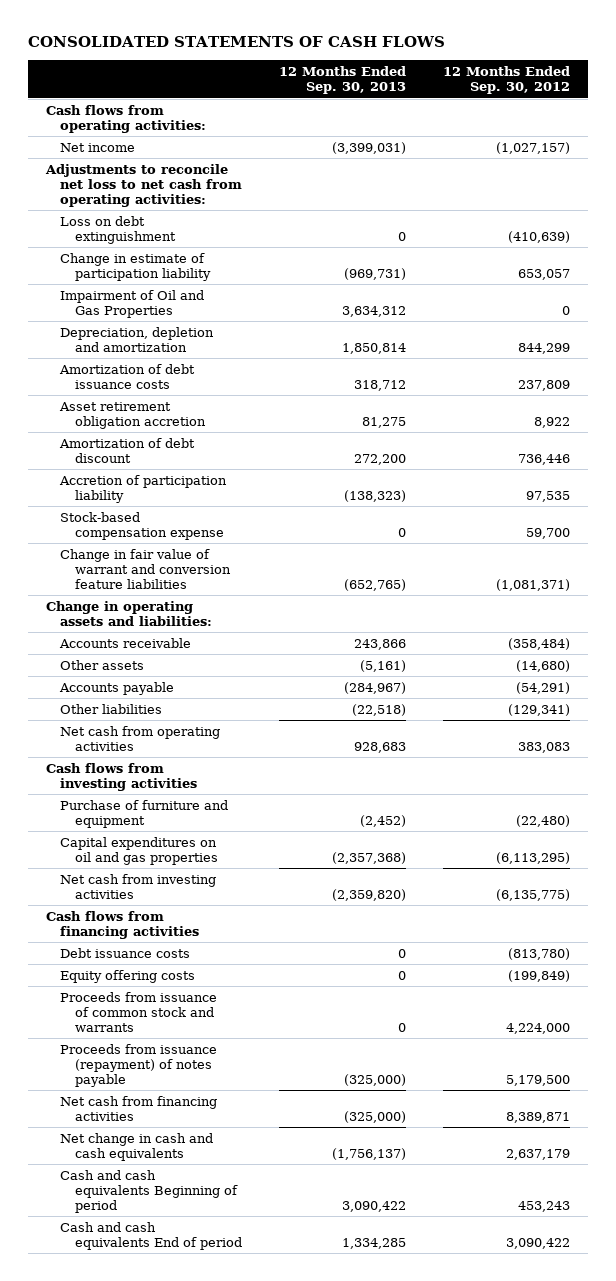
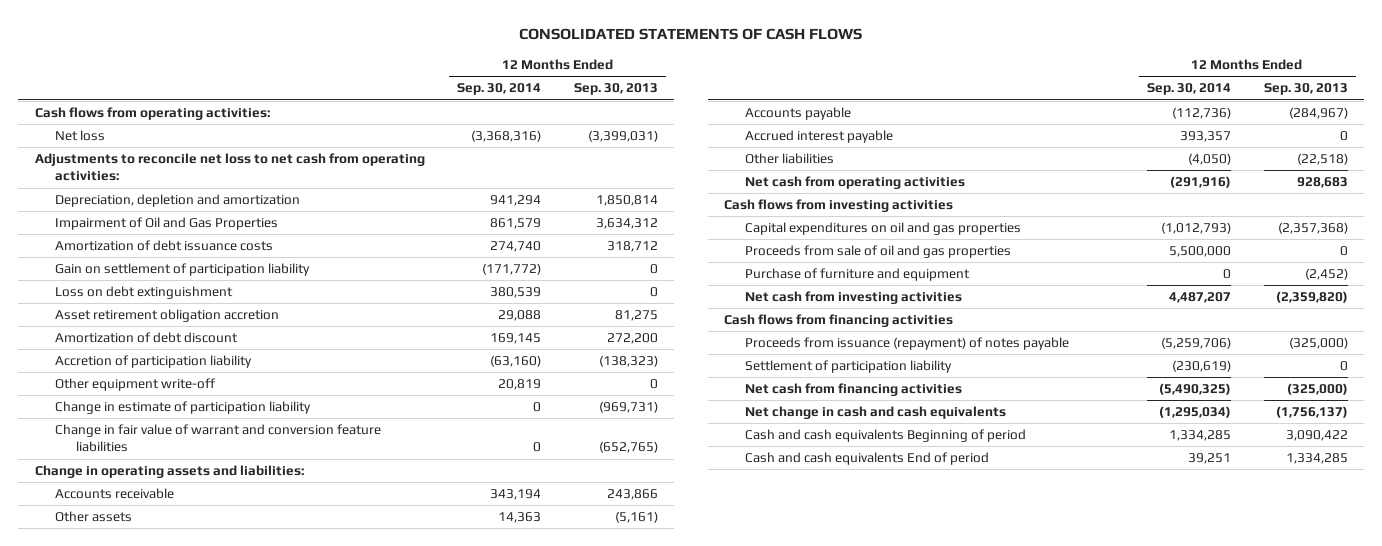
- | 12 Months Ended Sep. 30, 2013 | 12 Months Ended Sep. 30, 2012
+ | 12 Months Ended Sep. 30, 2014 | 12 Months Ended Sep. 30, 2013
- Net income | (3,399,031) | (1,027,157)
+ Net loss | (3,368,316) | (3,399,031)
moved down: Impairment of Oil and Gas Properties | 861,579 | 3,634,312
+ Gain on settlement of participation liability | (171,772) | 0
moved down: Loss on debt extinguishment | 380,539 | 0
- Stock-based compensation expense | 0 | 59,700
+ Other equipment write-off | 20,819 | 0
moved down: Change in estimate of participation liability | 0 | (969,731)
+ Accrued interest payable | 393,357 | 0
+ Proceeds from sale of oil and gas properties | 5,500,000 | 0
moved down: Purchase of furniture and equipment | 0 | (2,452)
- Debt issuance costs | 0 | (813,780)
- Equity offering costs | 0 | (199,849)
- Proceeds from issuance of common stock and warrants | 0 | 4,224,000
+ Settlement of participation liability | (230,619) | 0

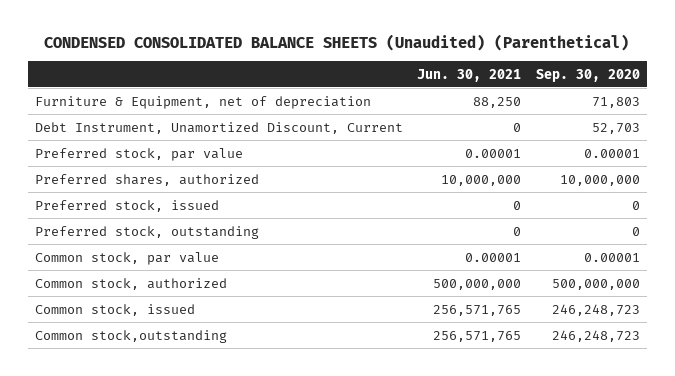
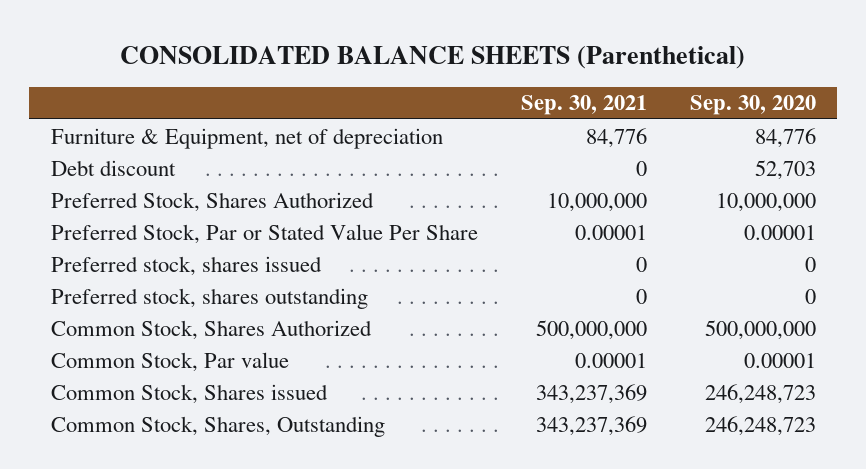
- CONDENSED CONSOLIDATED BALANCE SHEETS (Unaudited) (Parenthetical)
+ CONSOLIDATED BALANCE SHEETS (Parenthetical)
- | Jun. 30, 2021 | Sep. 30, 2020
+ | Sep. 30, 2021 | Sep. 30, 2020
- Furniture & Equipment, net of depreciation | 88,250 | 71,803
- Debt Instrument, Unamortized Discount, Current | 0 | 52,703
- Preferred stock, par value | 0.00001 | 0.00001
- Preferred shares, authorized | 10,000,000 | 10,000,000
- Preferred stock, issued | 0 | 0
- Preferred stock, outstanding | 0 | 0
- Common stock, par value | 0.00001 | 0.00001
- Common stock, authorized | 500,000,000 | 500,000,000
- Common stock, issued | 256,571,765 | 246,248,723
- Common stock,outstanding | 256,571,765 | 246,248,723
+ Furniture & Equipment, net of depreciation | 84,776 | 84,776
+ Debt discount | 0 | 52,703
+ Preferred Stock, Shares Authorized | 10,000,000 | 10,000,000
+ Preferred Stock, Par or Stated Value Per Share | 0.00001 | 0.00001
+ Preferred stock, shares issued | 0 | 0
+ Preferred stock, shares outstanding | 0 | 0
+ Common Stock, Shares Authorized | 500,000,000 | 500,000,000
+ Common Stock, Par value | 0.00001 | 0.00001
+ Common Stock, Shares issued | 343,237,369 | 246,248,723
+ Common Stock, Shares, Outstanding | 343,237,369 | 246,248,723

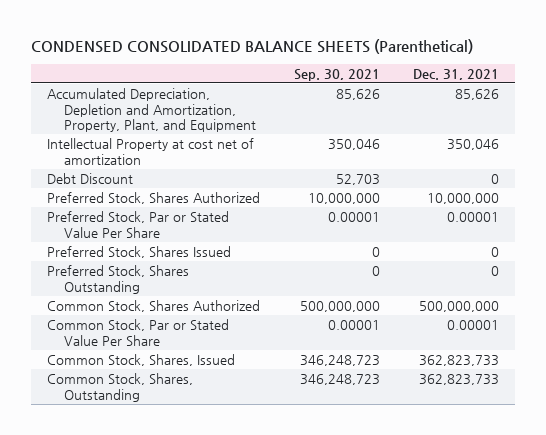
- CONSOLIDATED BALANCE SHEETS (Parenthetical)
+ CONDENSED CONSOLIDATED BALANCE SHEETS (Parenthetical)
- | Sep. 30, 2021 | Sep. 30, 2020
+ | Sep. 30, 2021 | Dec. 31, 2021
- Furniture & Equipment, net of depreciation | 84,776 | 84,776
- Debt discount | 0 | 52,703
+ Accumulated Depreciation, Depletion and Amortization, Property, Plant, and Equipment | 85,626 | 85,626
+ Intellectual Property at cost net of amortization | 350,046 | 350,046
+ Debt Discount | 52,703 | 0
- Preferred stock, shares issued | 0 | 0
- Preferred stock, shares outstanding | 0 | 0
+ Preferred Stock, Shares Issued | 0 | 0
+ Preferred Stock, Shares Outstanding | 0 | 0
- Common Stock, Par value | 0.00001 | 0.00001
- Common Stock, Shares issued | 343,237,369 | 246,248,723
- Common Stock, Shares, Outstanding | 343,237,369 | 246,248,723
+ Common Stock, Par or Stated Value Per Share | 0.00001 | 0.00001
+ Common Stock, Shares, Issued | 346,248,723 | 362,823,733
+ Common Stock, Shares, Outstanding | 346,248,723 | 362,823,733

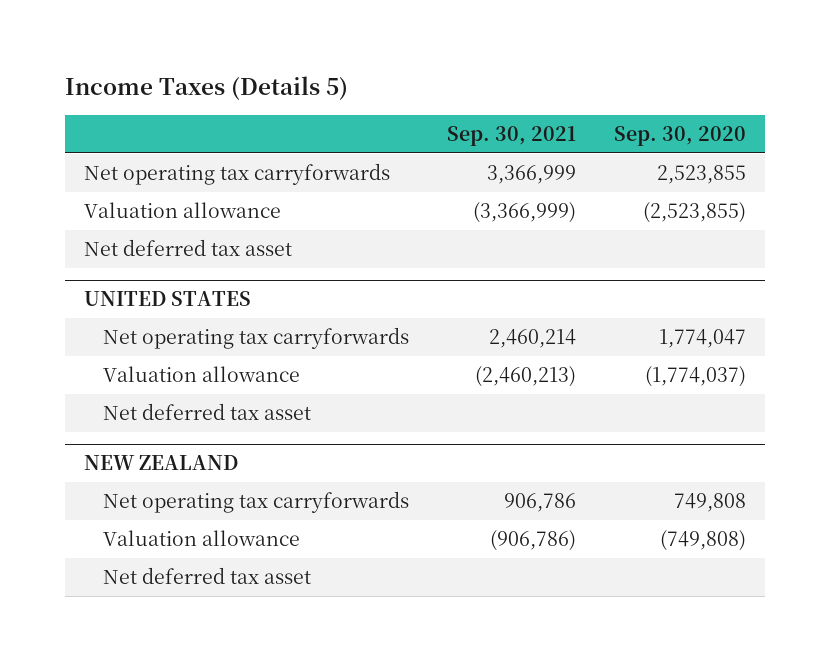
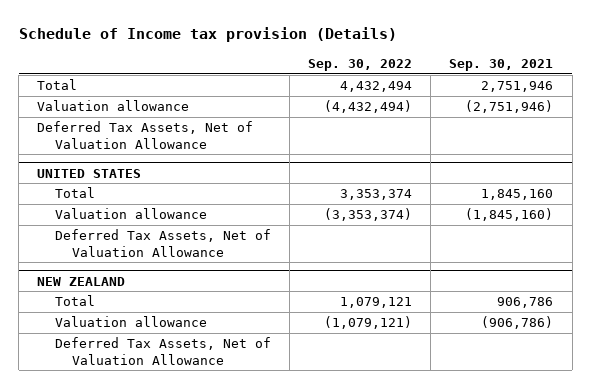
- Income Taxes (Details 5)
+ Schedule of Income tax provision (Details)
- | Sep. 30, 2021 | Sep. 30, 2020
+ | Sep. 30, 2022 | Sep. 30, 2021
- Net operating tax carryforwards | 3,366,999 | 2,523,855
- Valuation allowance | (3,366,999) | (2,523,855)
- Net deferred tax asset
+ Total | 4,432,494 | 2,751,946
+ Valuation allowance | (4,432,494) | (2,751,946)
+ Deferred Tax Assets, Net of Valuation Allowance
@ UNITED STATES
- Net operating tax carryforwards | 2,460,214 | 1,774,047
- Valuation allowance | (2,460,213) | (1,774,037)
- Net deferred tax asset
+ Total | 3,353,374 | 1,845,160
+ Valuation allowance | (3,353,374) | (1,845,160)
+ Deferred Tax Assets, Net of Valuation Allowance
@ NEW ZEALAND
- Net operating tax carryforwards | 906,786 | 749,808
+ Total | 1,079,121 | 906,786
- Net deferred tax asset
+ Deferred Tax Assets, Net of Valuation Allowance

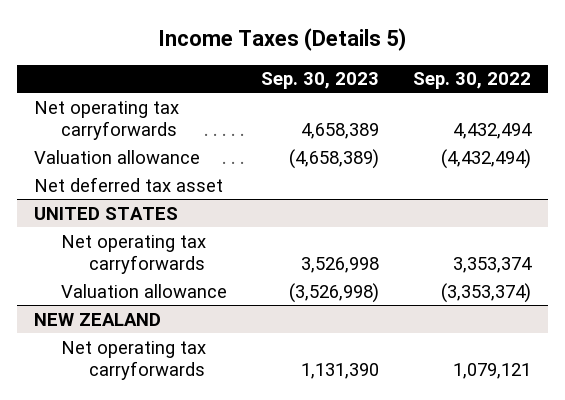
- Schedule of Income tax provision (Details)
+ Income Taxes (Details 5)
- | Sep. 30, 2022 | Sep. 30, 2021
+ | Sep. 30, 2023 | Sep. 30, 2022
- Total | 4,432,494 | 2,751,946
+ Net operating tax carryforwards | 4,658,389 | 4,432,494
- Deferred Tax Assets, Net of Valuation Allowance
+ Net deferred tax asset
@ UNITED STATES
- Total | 3,353,374 | 1,845,160
+ Net operating tax carryforwards | 3,526,998 | 3,353,374
- Deferred Tax Assets, Net of Valuation Allowance
@ NEW ZEALAND
- Total | 1,079,121 | 906,786
- Valuation allowance | (1,079,121) | (906,786)
- Deferred Tax Assets, Net of Valuation Allowance
+ Net operating tax carryforwards | 1,131,390 | 1,079,121

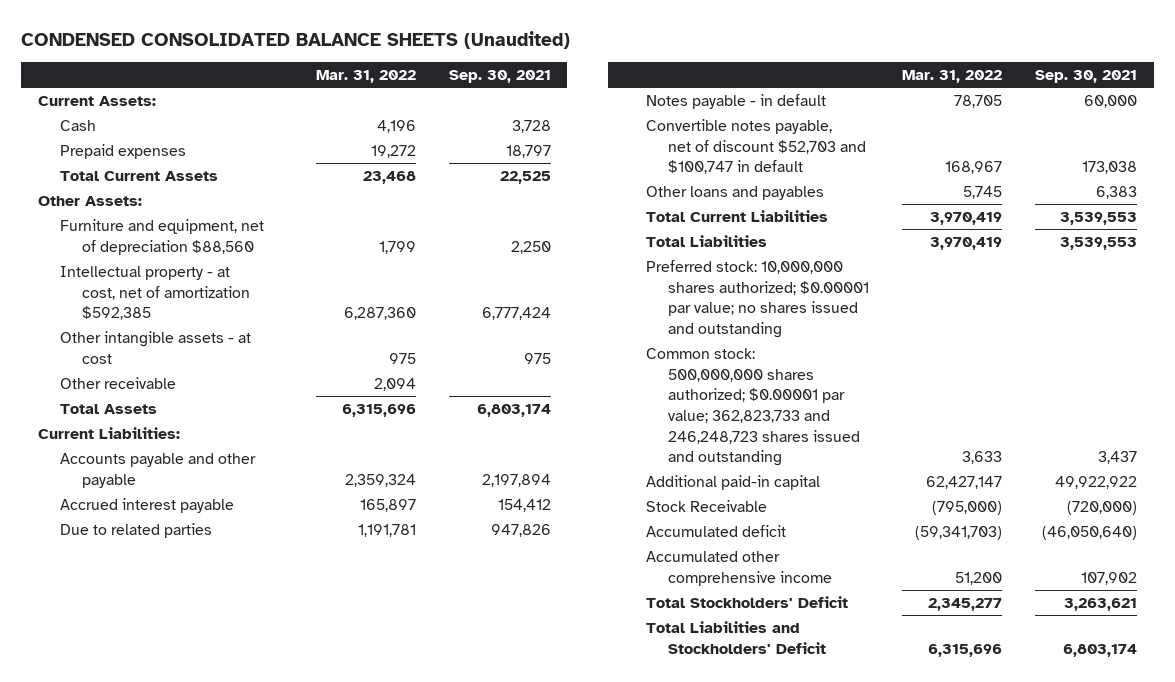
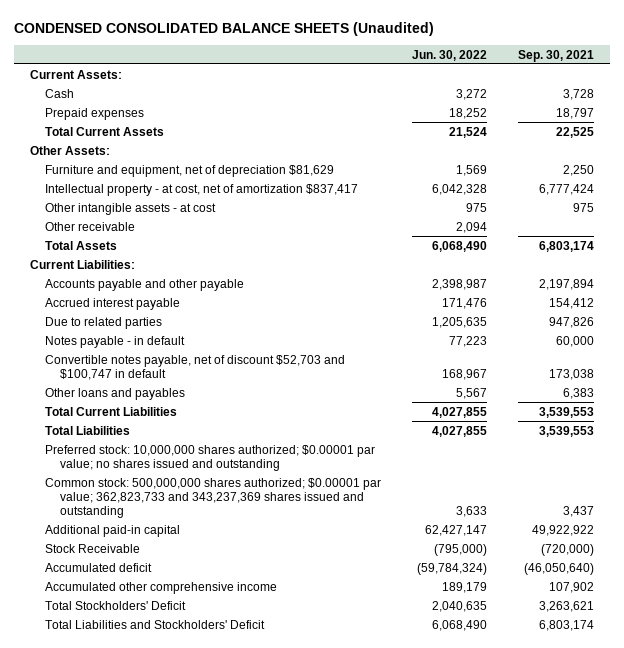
- | Mar. 31, 2022 | Sep. 30, 2021
+ | Jun. 30, 2022 | Sep. 30, 2021
- Furniture and equipment, net of depreciation $88,560 | 1,799 | 2,250
- Intellectual property - at cost, net of amortization $592,385 | 6,287,360 | 6,777,424
+ Furniture and equipment, net of depreciation $81,629 | 1,569 | 2,250
+ Intellectual property - at cost, net of amortization $837,417 | 6,042,328 | 6,777,424
- Common stock: 500,000,000 shares authorized; $0.00001 par value; 362,823,733 and 246,248,723 shares issued and outstanding | 3,633 | 3,437
+ Common stock: 500,000,000 shares authorized; $0.00001 par value; 362,823,733 and 343,237,369 shares issued and outstanding | 3,633 | 3,437

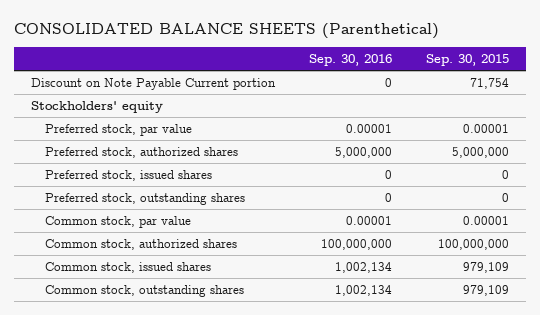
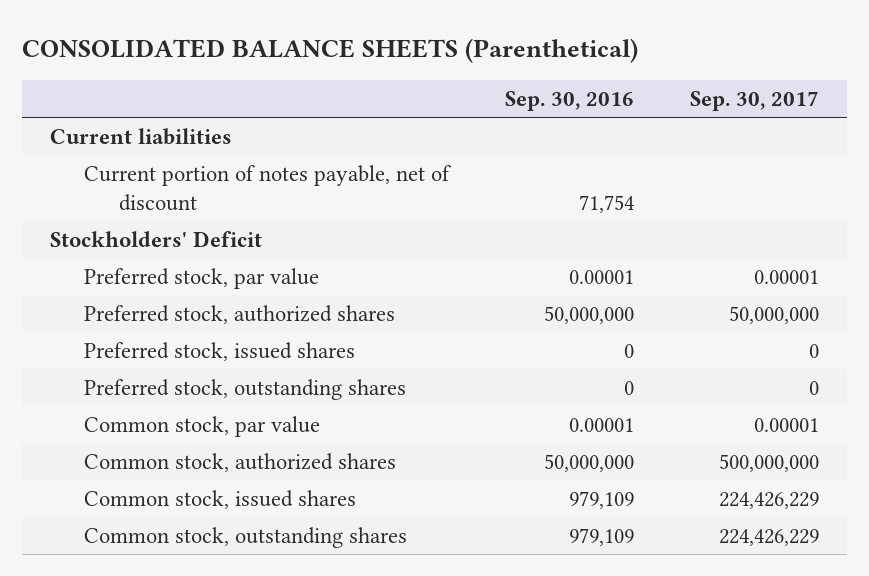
- | Sep. 30, 2016 | Sep. 30, 2015
+ | Sep. 30, 2016 | Sep. 30, 2017
- Discount on Note Payable Current portion | 0 | 71,754
- Stockholders' equity
+ Current liabilities
+ Current portion of notes payable, net of discount | 71,754 |
+ Stockholders' Deficit
- Preferred stock, authorized shares | 5,000,000 | 5,000,000
+ Preferred stock, authorized shares | 50,000,000 | 50,000,000
- Common stock, authorized shares | 100,000,000 | 100,000,000
- Common stock, issued shares | 1,002,134 | 979,109
- Common stock, outstanding shares | 1,002,134 | 979,109
+ Common stock, authorized shares | 50,000,000 | 500,000,000
+ Common stock, issued shares | 979,109 | 224,426,229
+ Common stock, outstanding shares | 979,109 | 224,426,229

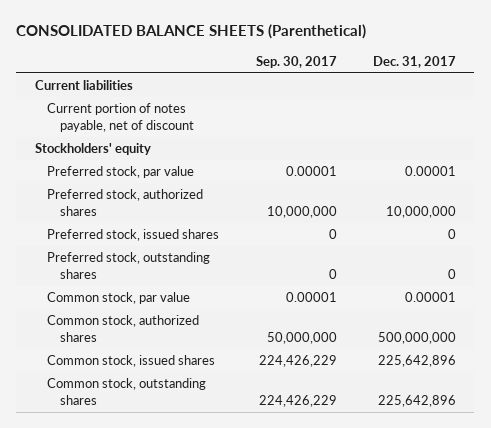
- | Sep. 30, 2016 | Sep. 30, 2017
+ | Sep. 30, 2017 | Dec. 31, 2017
- Stockholders' Deficit
+ Stockholders' equity
- Preferred stock, authorized shares | 50,000,000 | 50,000,000
+ Preferred stock, authorized shares | 10,000,000 | 10,000,000
- Common stock, authorized shares | 50,000,000 | 500,000,000
+ Common stock, authorized shares | 50,000,000 | 500,000,000

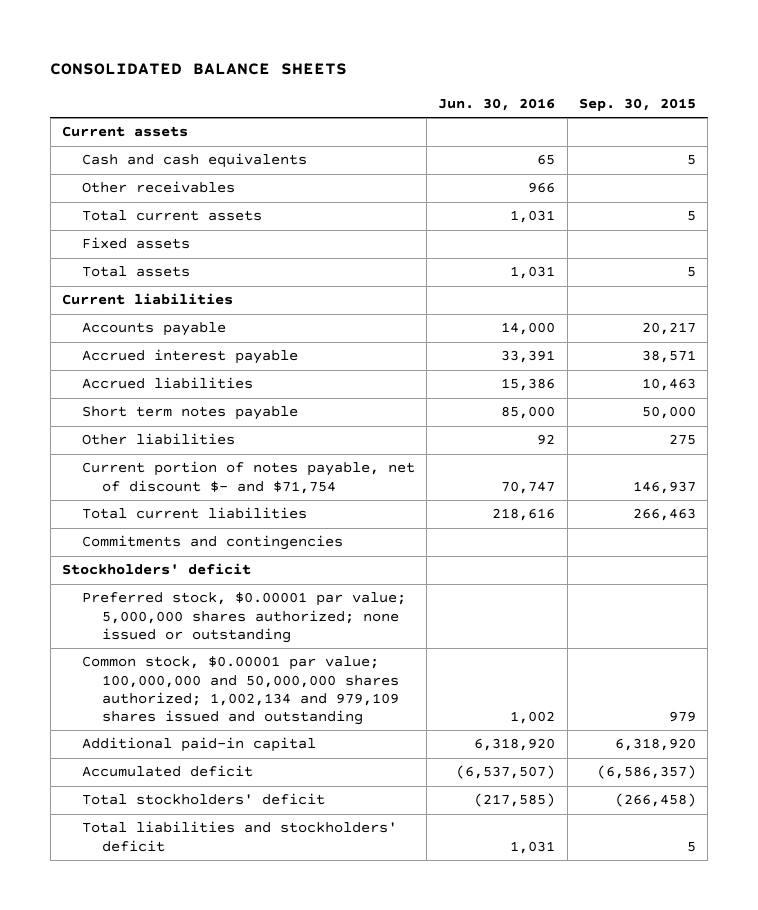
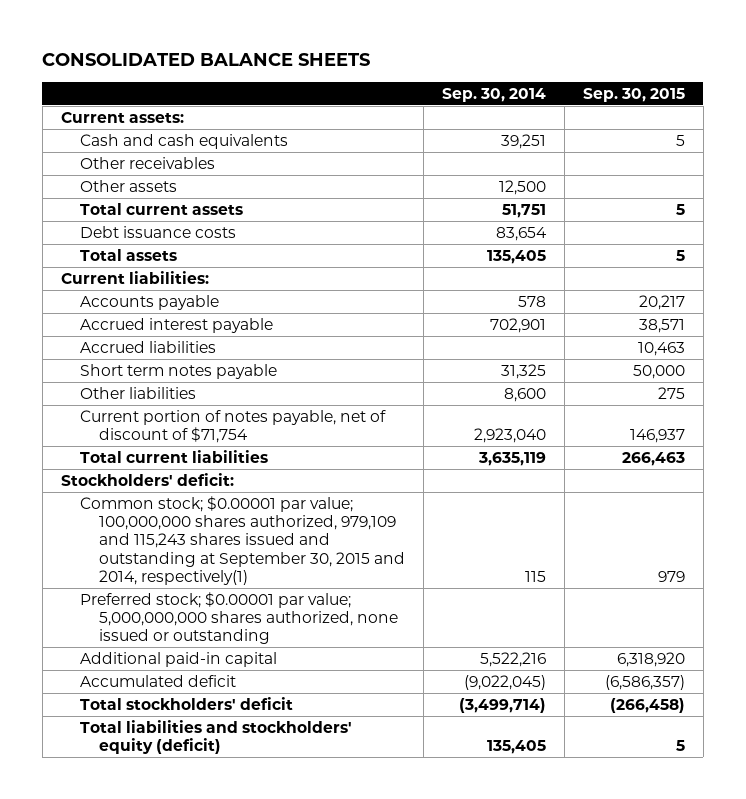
- | Jun. 30, 2016 | Sep. 30, 2015
+ | Sep. 30, 2014 | Sep. 30, 2015
- Current assets
+ Current assets:
+ Other assets | 12,500 |
- Fixed assets
+ Debt issuance costs | 83,654 |
- Current liabilities
+ Current liabilities:
- Current portion of notes payable, net of discount $- and $71,754 | 70,747 | 146,937
+ Current portion of notes payable, net of discount of $71,754 | 2,923,040 | 146,937
- Commitments and contingencies
- Stockholders' deficit
- Preferred stock, $0.00001 par value; 5,000,000 shares authorized; none issued or outstanding
- Common stock, $0.00001 par value; 100,000,000 and 50,000,000 shares authorized; 1,002,134 and 979,109 shares issued and outstanding | 1,002 | 979
+ Stockholders' deficit:
+ Common stock; $0.00001 par value; 100,000,000 shares authorized, 979,109 and 115,243 shares issued and outstanding at September 30, 2015 and 2014, respectively(1) | 115 | 979
+ Preferred stock; $0.00001 par value; 5,000,000,000 shares authorized, none issued or outstanding
- Total liabilities and stockholders' deficit | 1,031 | 5
+ Total liabilities and stockholders' equity (deficit) | 135,405 | 5

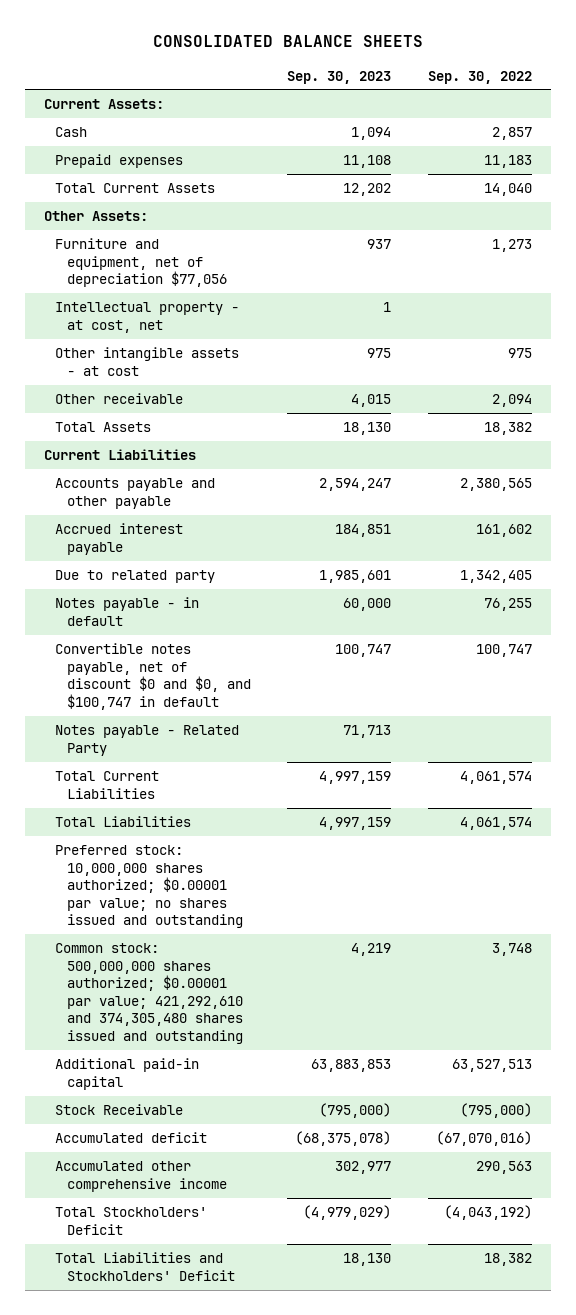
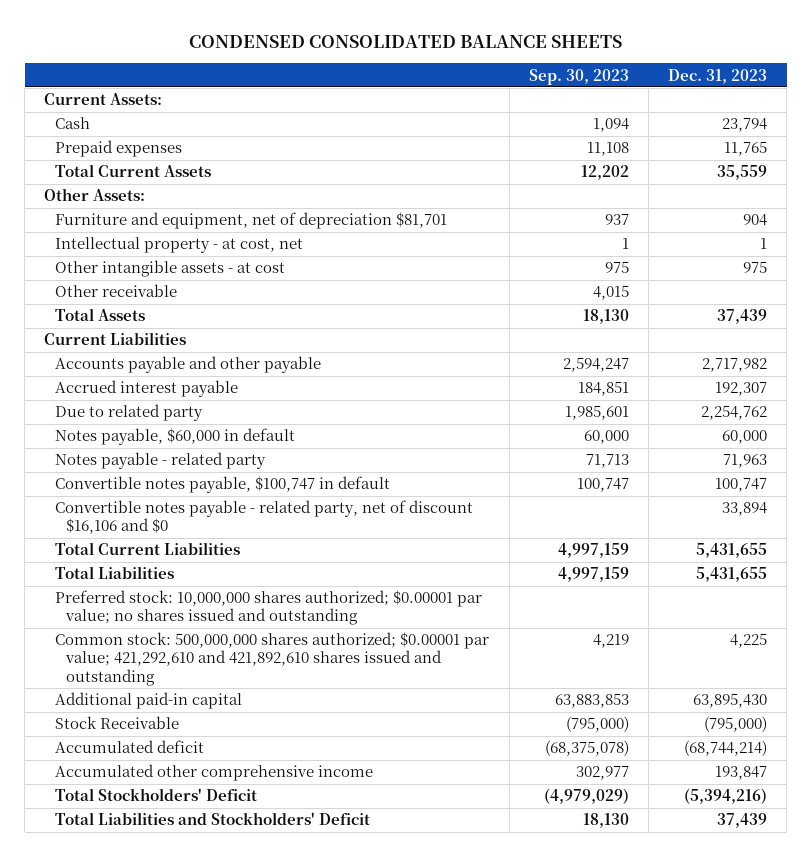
- CONSOLIDATED BALANCE SHEETS
+ CONDENSED CONSOLIDATED BALANCE SHEETS
- | Sep. 30, 2023 | Sep. 30, 2022
+ | Sep. 30, 2023 | Dec. 31, 2023
- Furniture and equipment, net of depreciation $77,056 | 937 | 1,273
+ Furniture and equipment, net of depreciation $81,701 | 937 | 904
- Notes payable - in default | 60,000 | 76,255
- Convertible notes payable, net of discount $0 and $0, and $100,747 in default | 100,747 | 100,747
- Notes payable - Related Party | 71,713 |
+ Notes payable, $60,000 in default | 60,000 | 60,000
+ Notes payable - related party | 71,713 | 71,963
+ Convertible notes payable, $100,747 in default | 100,747 | 100,747
+ Convertible notes payable - related party, net of discount $16,106 and $0 | | 33,894
- Common stock: 500,000,000 shares authorized; $0.00001 par value; 421,292,610 and 374,305,480 shares issued and outstanding | 4,219 | 3,748
+ Common stock: 500,000,000 shares authorized; $0.00001 par value; 421,292,610 and 421,892,610 shares issued and outstanding | 4,219 | 4,225

